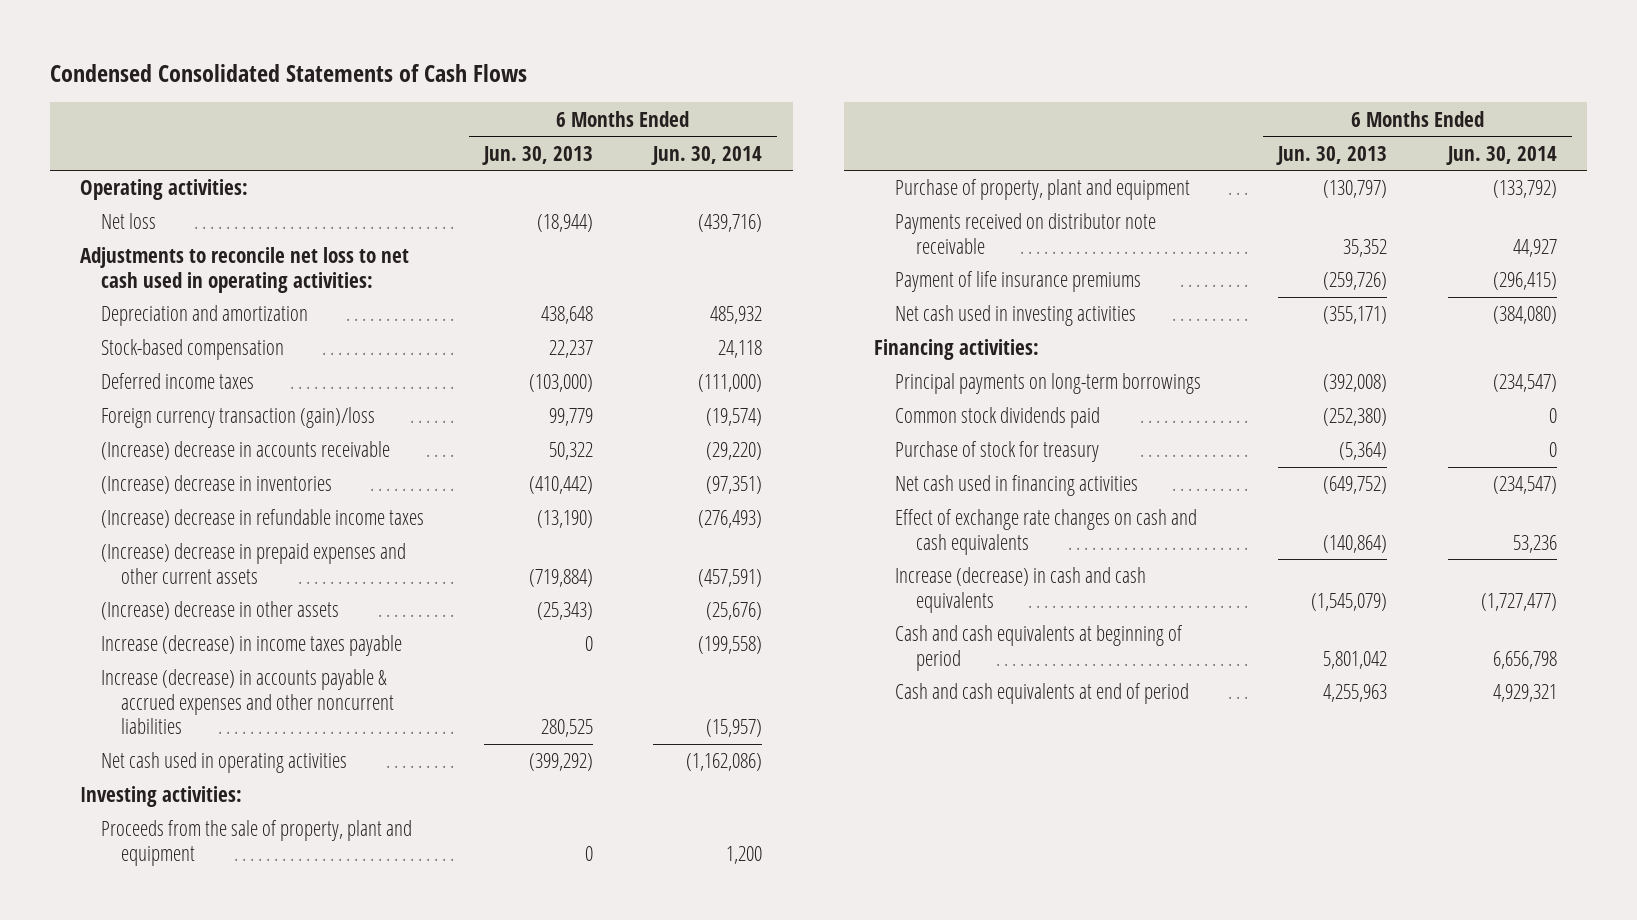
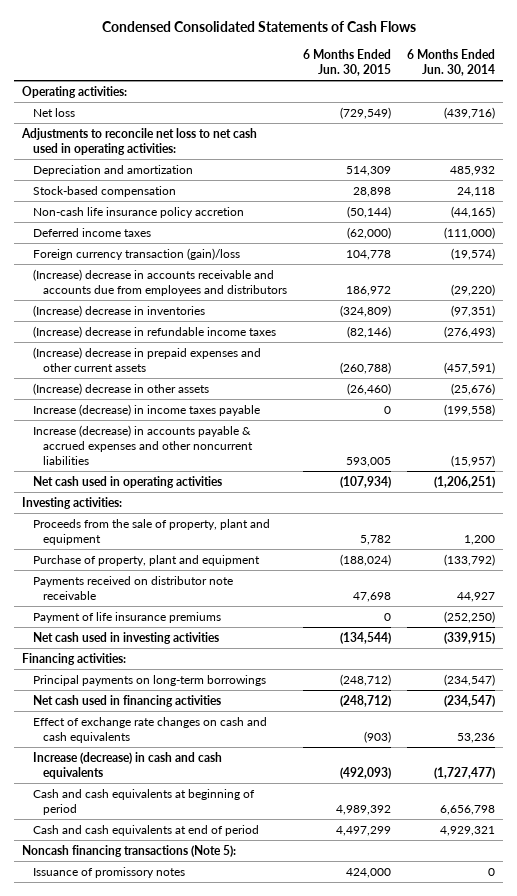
- | 6 Months Ended Jun. 30, 2013 | 6 Months Ended Jun. 30, 2014
+ | 6 Months Ended Jun. 30, 2015 | 6 Months Ended Jun. 30, 2014
+ Non-cash life insurance policy accretion | (50,144) | (44,165)
- (Increase) decrease in accounts receivable | 50,322 | (29,220)
+ (Increase) decrease in accounts receivable and accounts due from employees and distributors | 186,972 | (29,220)
- Net cash used in operating activities | (399,292) | (1,162,086)
+ Net cash used in operating activities | (107,934) | (1,206,251)
- Payment of life insurance premiums | (259,726) | (296,415)
- Net cash used in investing activities | (355,171) | (384,080)
+ Payment of life insurance premiums | 0 | (252,250)
+ Net cash used in investing activities | (134,544) | (339,915)
- Common stock dividends paid | (252,380) | 0
- Purchase of stock for treasury | (5,364) | 0
+ Noncash financing transactions (Note 5):
+ Issuance of promissory notes | 424,000 | 0

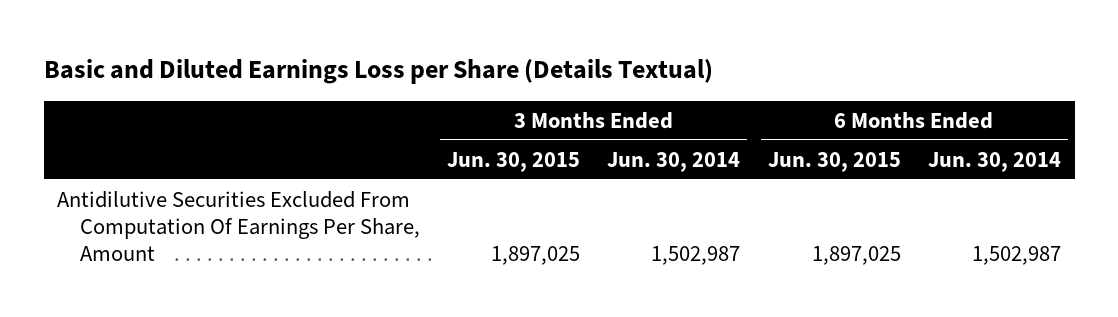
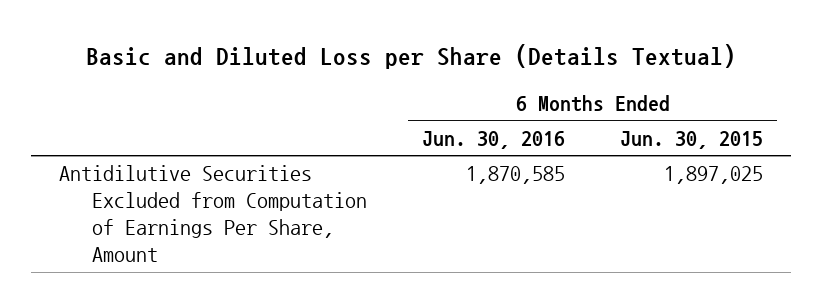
- Basic and Diluted Earnings Loss per Share (Details Textual)
+ Basic and Diluted Loss per Share (Details Textual)
- | 3 Months Ended Jun. 30, 2015 | 3 Months Ended Jun. 30, 2014 | 6 Months Ended Jun. 30, 2015 | 6 Months Ended Jun. 30, 2014
+ | 6 Months Ended Jun. 30, 2016 | 6 Months Ended Jun. 30, 2015
- Antidilutive Securities Excluded From Computation Of Earnings Per Share, Amount | 1,897,025 | 1,502,987 | 1,897,025 | 1,502,987
+ Antidilutive Securities Excluded from Computation of Earnings Per Share, Amount | 1,870,585 | 1,897,025

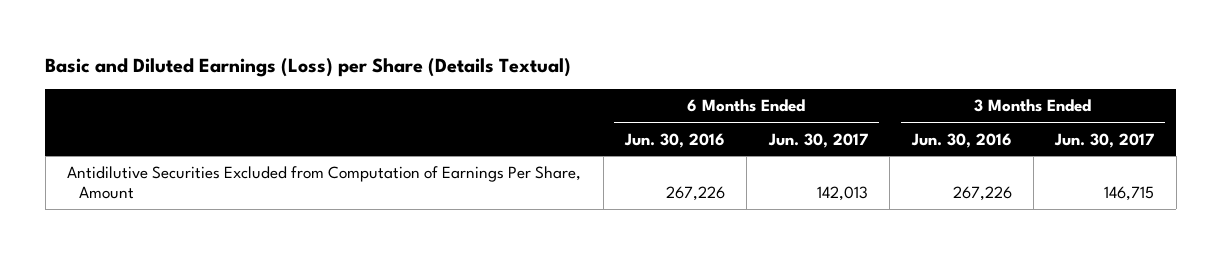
- Basic and Diluted Loss per Share (Details Textual)
+ Basic and Diluted Earnings (Loss) per Share (Details Textual)
- | 6 Months Ended Jun. 30, 2016 | 6 Months Ended Jun. 30, 2015
+ | 6 Months Ended Jun. 30, 2016 | 6 Months Ended Jun. 30, 2017 | 3 Months Ended Jun. 30, 2016 | 3 Months Ended Jun. 30, 2017
- Antidilutive Securities Excluded from Computation of Earnings Per Share, Amount | 1,870,585 | 1,897,025
+ Antidilutive Securities Excluded from Computation of Earnings Per Share, Amount | 267,226 | 142,013 | 267,226 | 146,715

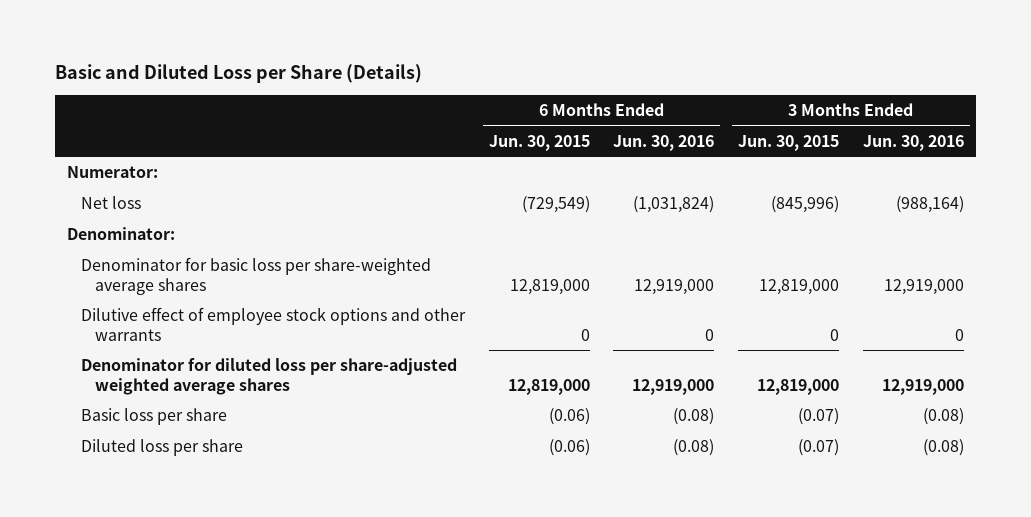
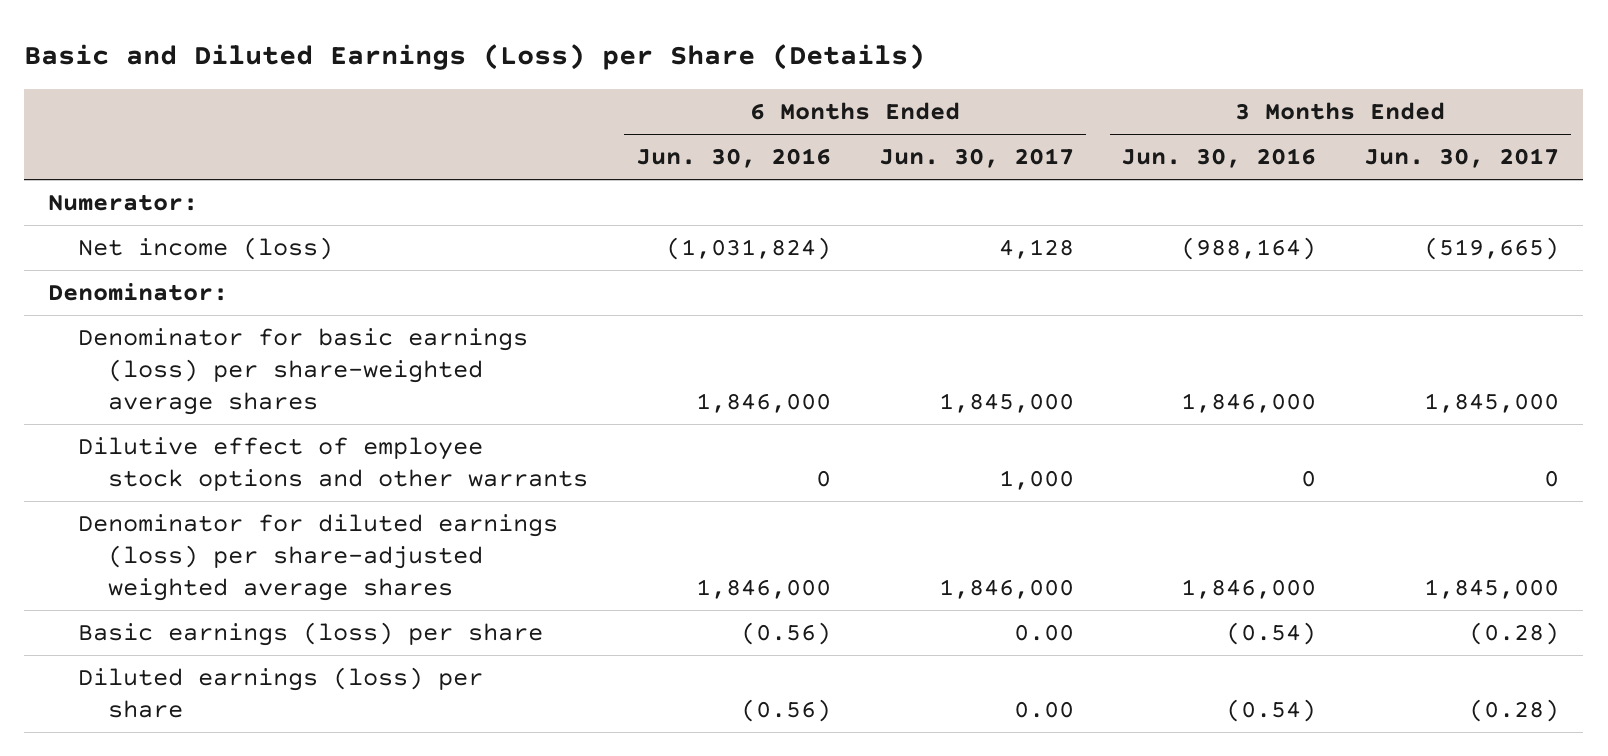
- Basic and Diluted Loss per Share (Details)
+ Basic and Diluted Earnings (Loss) per Share (Details)
- | 6 Months Ended Jun. 30, 2015 | 6 Months Ended Jun. 30, 2016 | 3 Months Ended Jun. 30, 2015 | 3 Months Ended Jun. 30, 2016
+ | 6 Months Ended Jun. 30, 2016 | 6 Months Ended Jun. 30, 2017 | 3 Months Ended Jun. 30, 2016 | 3 Months Ended Jun. 30, 2017
- Net loss | (729,549) | (1,031,824) | (845,996) | (988,164)
+ Net income (loss) | (1,031,824) | 4,128 | (988,164) | (519,665)
- Denominator for basic loss per share-weighted average shares | 12,819,000 | 12,919,000 | 12,819,000 | 12,919,000
+ Denominator for basic earnings (loss) per share-weighted average shares | 1,846,000 | 1,845,000 | 1,846,000 | 1,845,000
- Denominator for diluted loss per share-adjusted weighted average shares | 12,819,000 | 12,919,000 | 12,819,000 | 12,919,000
- Basic loss per share | (0.06) | (0.08) | (0.07) | (0.08)
- Diluted loss per share | (0.06) | (0.08) | (0.07) | (0.08)
+ Denominator for diluted earnings (loss) per share-adjusted weighted average shares | 1,846,000 | 1,846,000 | 1,846,000 | 1,845,000
+ Basic earnings (loss) per share | (0.56) | 0.00 | (0.54) | (0.28)
+ Diluted earnings (loss) per share | (0.56) | 0.00 | (0.54) | (0.28)

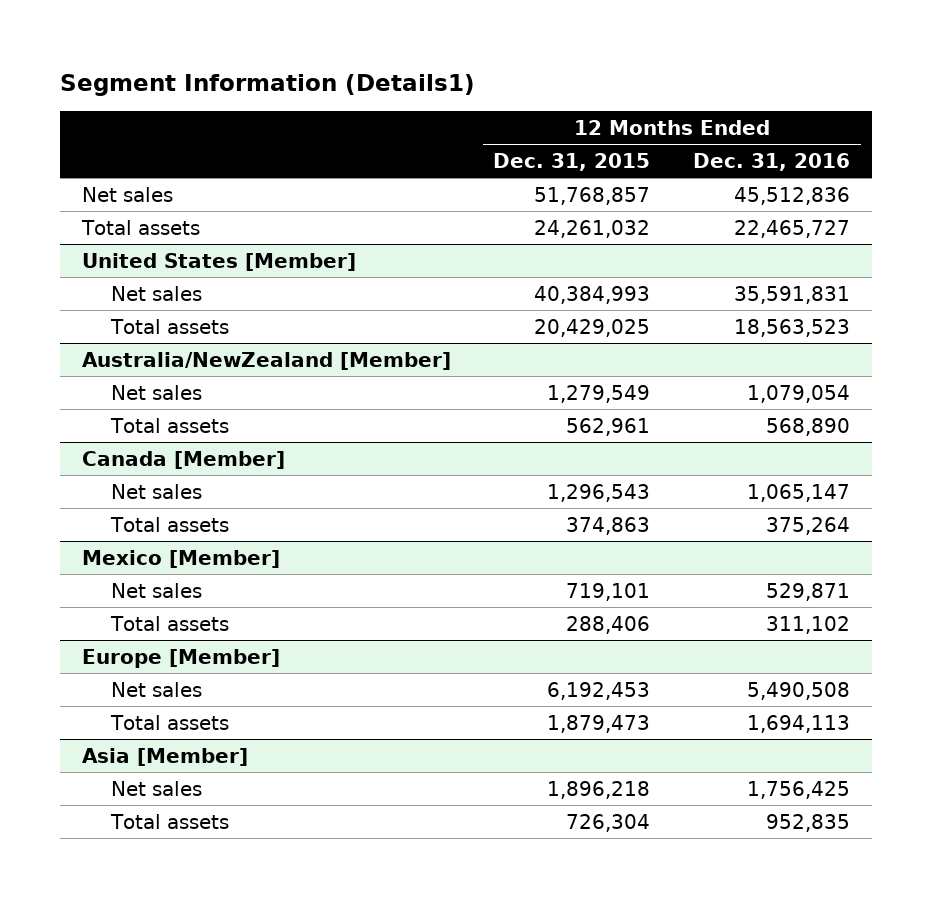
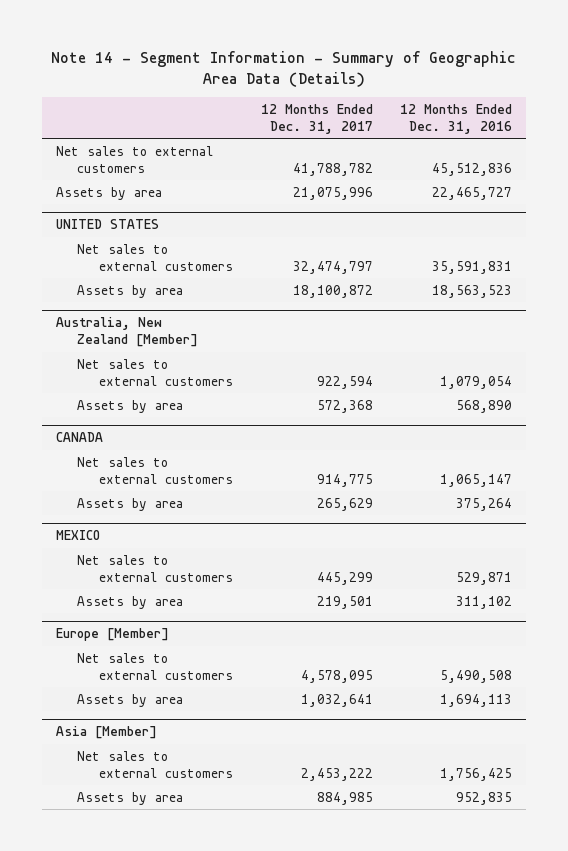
- Segment Information (Details1)
+ Note 14 - Segment Information - Summary of Geographic Area Data (Details)
- | 12 Months Ended Dec. 31, 2015 | 12 Months Ended Dec. 31, 2016
+ | 12 Months Ended Dec. 31, 2017 | 12 Months Ended Dec. 31, 2016
- Net sales | 51,768,857 | 45,512,836
- Total assets | 24,261,032 | 22,465,727
- United States [Member]
- Net sales | 40,384,993 | 35,591,831
- Total assets | 20,429,025 | 18,563,523
- Australia/NewZealand [Member]
- Net sales | 1,279,549 | 1,079,054
- Total assets | 562,961 | 568,890
- Canada [Member]
- Net sales | 1,296,543 | 1,065,147
- Total assets | 374,863 | 375,264
- Mexico [Member]
- Net sales | 719,101 | 529,871
- Total assets | 288,406 | 311,102
+ Net sales to external customers | 41,788,782 | 45,512,836
+ Assets by area | 21,075,996 | 22,465,727
+ UNITED STATES
+ Net sales to external customers | 32,474,797 | 35,591,831
+ Assets by area | 18,100,872 | 18,563,523
+ Australia, New Zealand [Member]
+ Net sales to external customers | 922,594 | 1,079,054
+ Assets by area | 572,368 | 568,890
+ CANADA
+ Net sales to external customers | 914,775 | 1,065,147
+ Assets by area | 265,629 | 375,264
+ MEXICO
+ Net sales to external customers | 445,299 | 529,871
+ Assets by area | 219,501 | 311,102
@ Europe [Member]
- Net sales | 6,192,453 | 5,490,508
- Total assets | 1,879,473 | 1,694,113
+ Net sales to external customers | 4,578,095 | 5,490,508
+ Assets by area | 1,032,641 | 1,694,113
@ Asia [Member]
- Net sales | 1,896,218 | 1,756,425
- Total assets | 726,304 | 952,835
+ Net sales to external customers | 2,453,222 | 1,756,425
+ Assets by area | 884,985 | 952,835

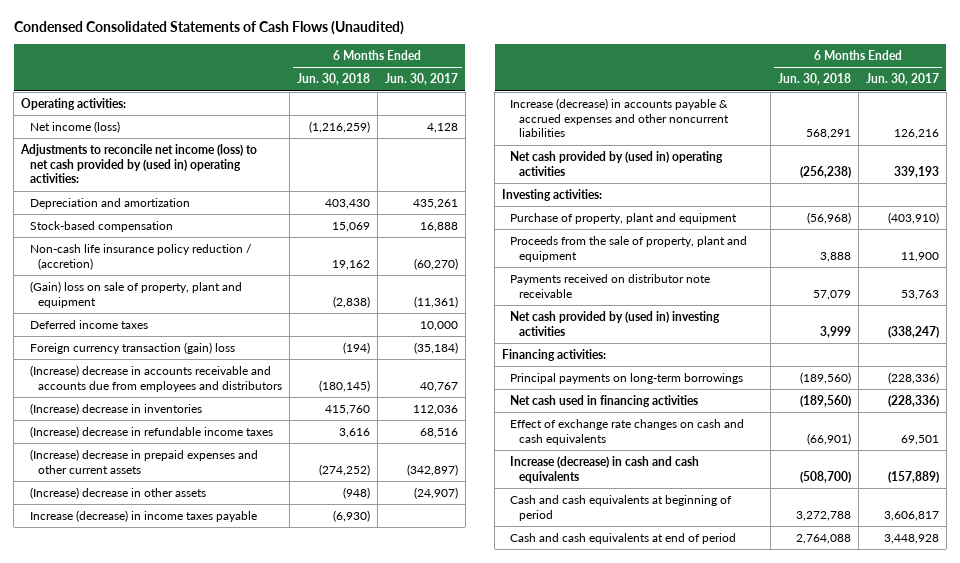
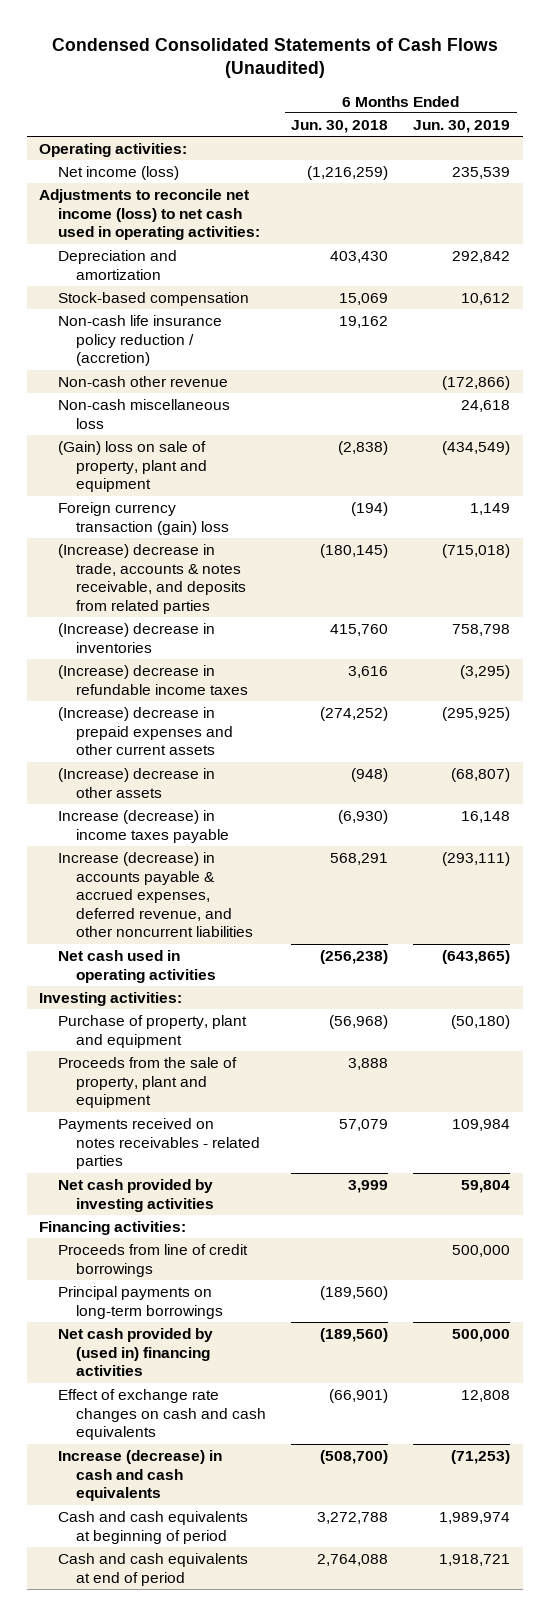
- | 6 Months Ended Jun. 30, 2018 | 6 Months Ended Jun. 30, 2017
+ | 6 Months Ended Jun. 30, 2018 | 6 Months Ended Jun. 30, 2019
- Adjustments to reconcile net income (loss) to net cash provided by (used in) operating activities:
+ Adjustments to reconcile net income (loss) to net cash used in operating activities:
+ Non-cash other revenue | | (172,866)
+ Non-cash miscellaneous loss | | 24,618
- Deferred income taxes | | 10,000
- (Increase) decrease in accounts receivable and accounts due from employees and distributors | (180,145) | 40,767
+ (Increase) decrease in trade, accounts & notes receivable, and deposits from related parties | (180,145) | (715,018)
- Increase (decrease) in accounts payable & accrued expenses and other noncurrent liabilities | 568,291 | 126,216
- Net cash provided by (used in) operating activities | (256,238) | 339,193
+ Increase (decrease) in accounts payable & accrued expenses, deferred revenue, and other noncurrent liabilities | 568,291 | (293,111)
+ Net cash used in operating activities | (256,238) | (643,865)
- Payments received on distributor note receivable | 57,079 | 53,763
- Net cash provided by (used in) investing activities | 3,999 | (338,247)
+ Payments received on notes receivables - related parties | 57,079 | 109,984
+ Net cash provided by investing activities | 3,999 | 59,804
+ Proceeds from line of credit borrowings | | 500,000
- Net cash used in financing activities | (189,560) | (228,336)
+ Net cash provided by (used in) financing activities | (189,560) | 500,000

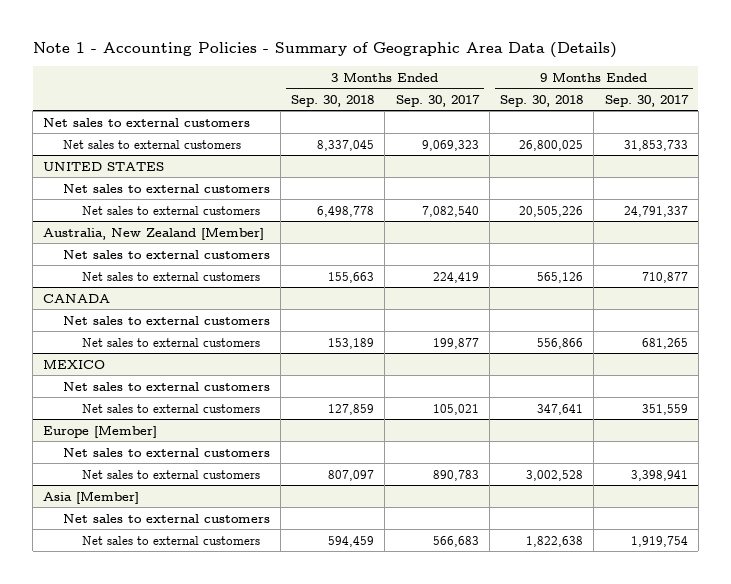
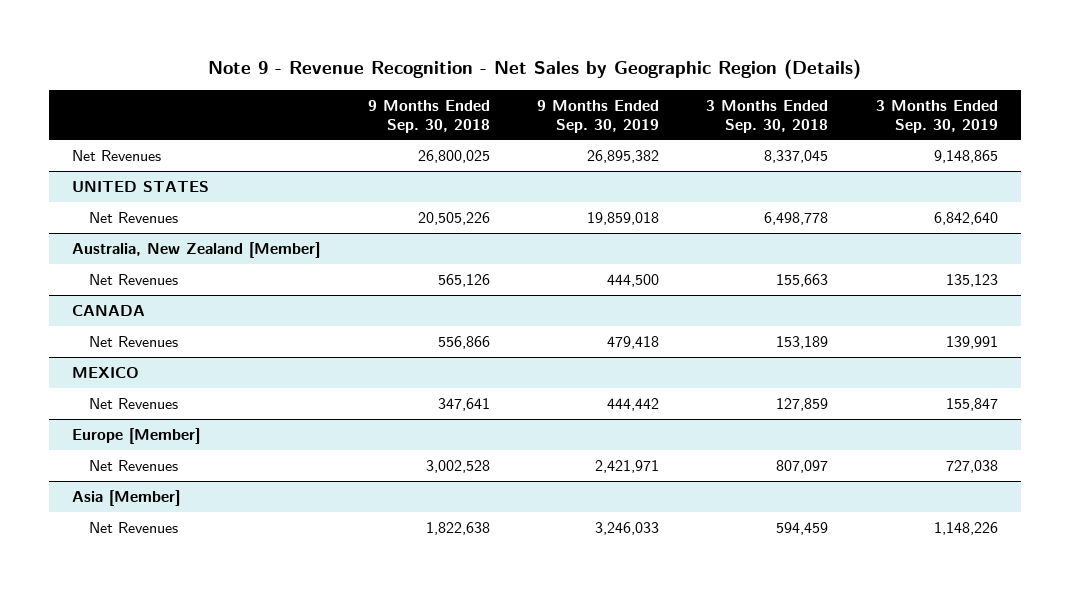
- Note 1 - Accounting Policies - Summary of Geographic Area Data (Details)
+ Note 9 - Revenue Recognition - Net Sales by Geographic Region (Details)
- | 3 Months Ended Sep. 30, 2018 | 3 Months Ended Sep. 30, 2017 | 9 Months Ended Sep. 30, 2018 | 9 Months Ended Sep. 30, 2017
+ | 9 Months Ended Sep. 30, 2018 | 9 Months Ended Sep. 30, 2019 | 3 Months Ended Sep. 30, 2018 | 3 Months Ended Sep. 30, 2019
- Net sales to external customers
- Net sales to external customers | 8,337,045 | 9,069,323 | 26,800,025 | 31,853,733
+ Net Revenues | 26,800,025 | 26,895,382 | 8,337,045 | 9,148,865
@ UNITED STATES
- Net sales to external customers
- Net sales to external customers | 6,498,778 | 7,082,540 | 20,505,226 | 24,791,337
+ Net Revenues | 20,505,226 | 19,859,018 | 6,498,778 | 6,842,640
@ Australia, New Zealand [Member]
- Net sales to external customers
- Net sales to external customers | 155,663 | 224,419 | 565,126 | 710,877
+ Net Revenues | 565,126 | 444,500 | 155,663 | 135,123
@ CANADA
- Net sales to external customers
- Net sales to external customers | 153,189 | 199,877 | 556,866 | 681,265
+ Net Revenues | 556,866 | 479,418 | 153,189 | 139,991
@ MEXICO
- Net sales to external customers
- Net sales to external customers | 127,859 | 105,021 | 347,641 | 351,559
+ Net Revenues | 347,641 | 444,442 | 127,859 | 155,847
@ Europe [Member]
- Net sales to external customers
- Net sales to external customers | 807,097 | 890,783 | 3,002,528 | 3,398,941
+ Net Revenues | 3,002,528 | 2,421,971 | 807,097 | 727,038
@ Asia [Member]
- Net sales to external customers
- Net sales to external customers | 594,459 | 566,683 | 1,822,638 | 1,919,754
+ Net Revenues | 1,822,638 | 3,246,033 | 594,459 | 1,148,226

